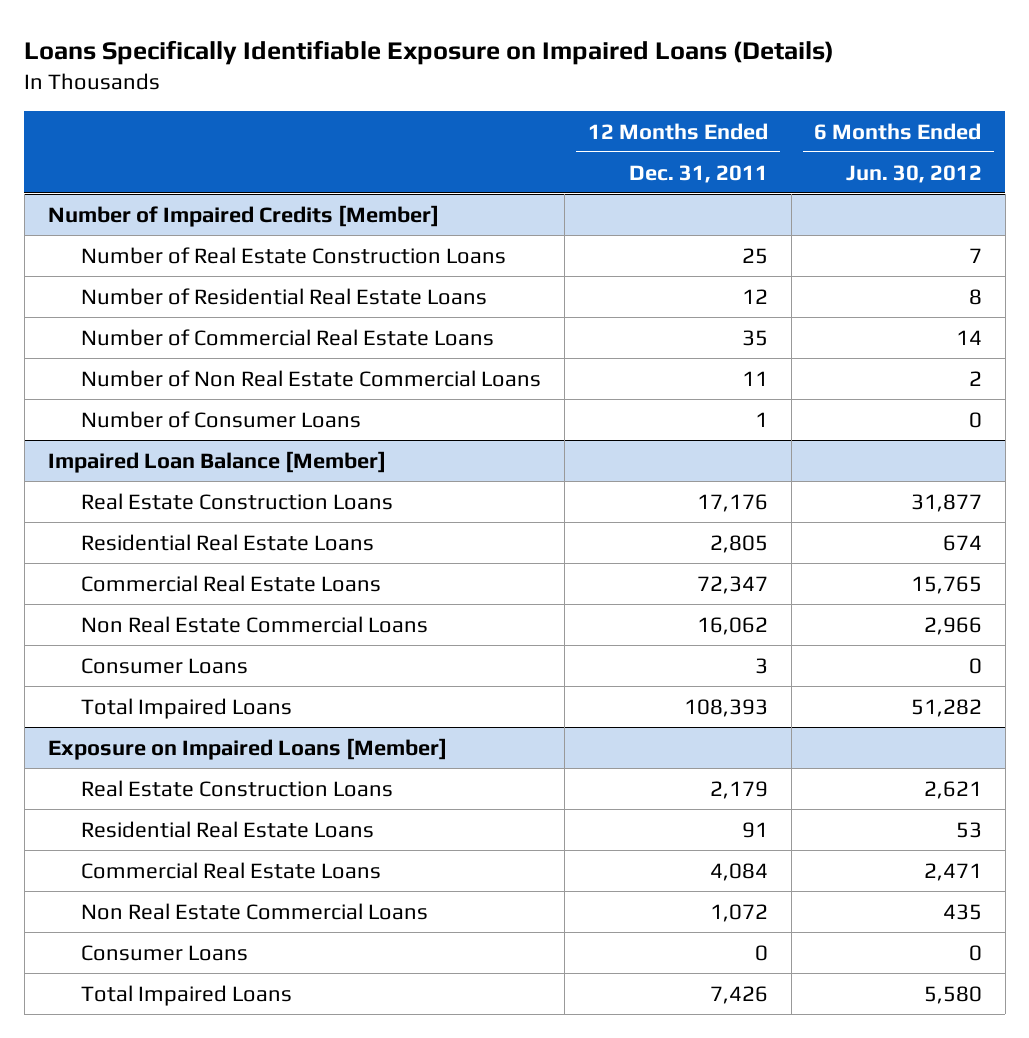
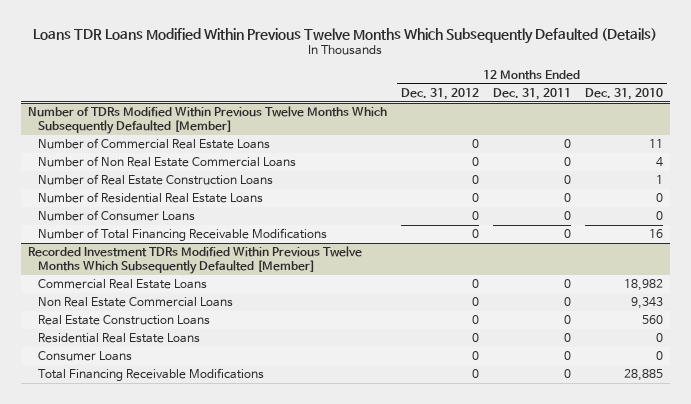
- Loans Specifically Identifiable Exposure on Impaired Loans (Details)
+ Loans TDR Loans Modified Within Previous Twelve Months Which Subsequently Defaulted (Details)
- | 12 Months Ended Dec. 31, 2011 | 6 Months Ended Jun. 30, 2012
+ | 12 Months Ended Dec. 31, 2012 | 12 Months Ended Dec. 31, 2011 | 12 Months Ended Dec. 31, 2010
- Number of Impaired Credits [Member]
- Number of Real Estate Construction Loans | 25 | 7
- Number of Residential Real Estate Loans | 12 | 8
- Number of Commercial Real Estate Loans | 35 | 14
- Number of Non Real Estate Commercial Loans | 11 | 2
- Number of Consumer Loans | 1 | 0
- Impaired Loan Balance [Member]
- Real Estate Construction Loans | 17,176 | 31,877
- Residential Real Estate Loans | 2,805 | 674
- Commercial Real Estate Loans | 72,347 | 15,765
- Non Real Estate Commercial Loans | 16,062 | 2,966
- Consumer Loans | 3 | 0
- Total Impaired Loans | 108,393 | 51,282
- Exposure on Impaired Loans [Member]
- Real Estate Construction Loans | 2,179 | 2,621
- Residential Real Estate Loans | 91 | 53
- Commercial Real Estate Loans | 4,084 | 2,471
- Non Real Estate Commercial Loans | 1,072 | 435
+ Number of TDRs Modified Within Previous Twelve Months Which Subsequently Defaulted [Member]
+ Number of Commercial Real Estate Loans | 0 | 0 | 11
+ Number of Non Real Estate Commercial Loans | 0 | 0 | 4
+ Number of Real Estate Construction Loans | 0 | 0 | 1
+ Number of Residential Real Estate Loans | 0 | 0 | 0
+ Number of Consumer Loans | 0 | 0 | 0
+ Number of Total Financing Receivable Modifications | 0 | 0 | 16
+ Recorded Investment TDRs Modified Within Previous Twelve Months Which Subsequently Defaulted [Member]
+ Commercial Real Estate Loans | 0 | 0 | 18,982
+ Non Real Estate Commercial Loans | 0 | 0 | 9,343
+ Real Estate Construction Loans | 0 | 0 | 560
+ Residential Real Estate Loans | 0 | 0 | 0
- Total Impaired Loans | 7,426 | 5,580
+ Total Financing Receivable Modifications | 0 | 0 | 28,885

